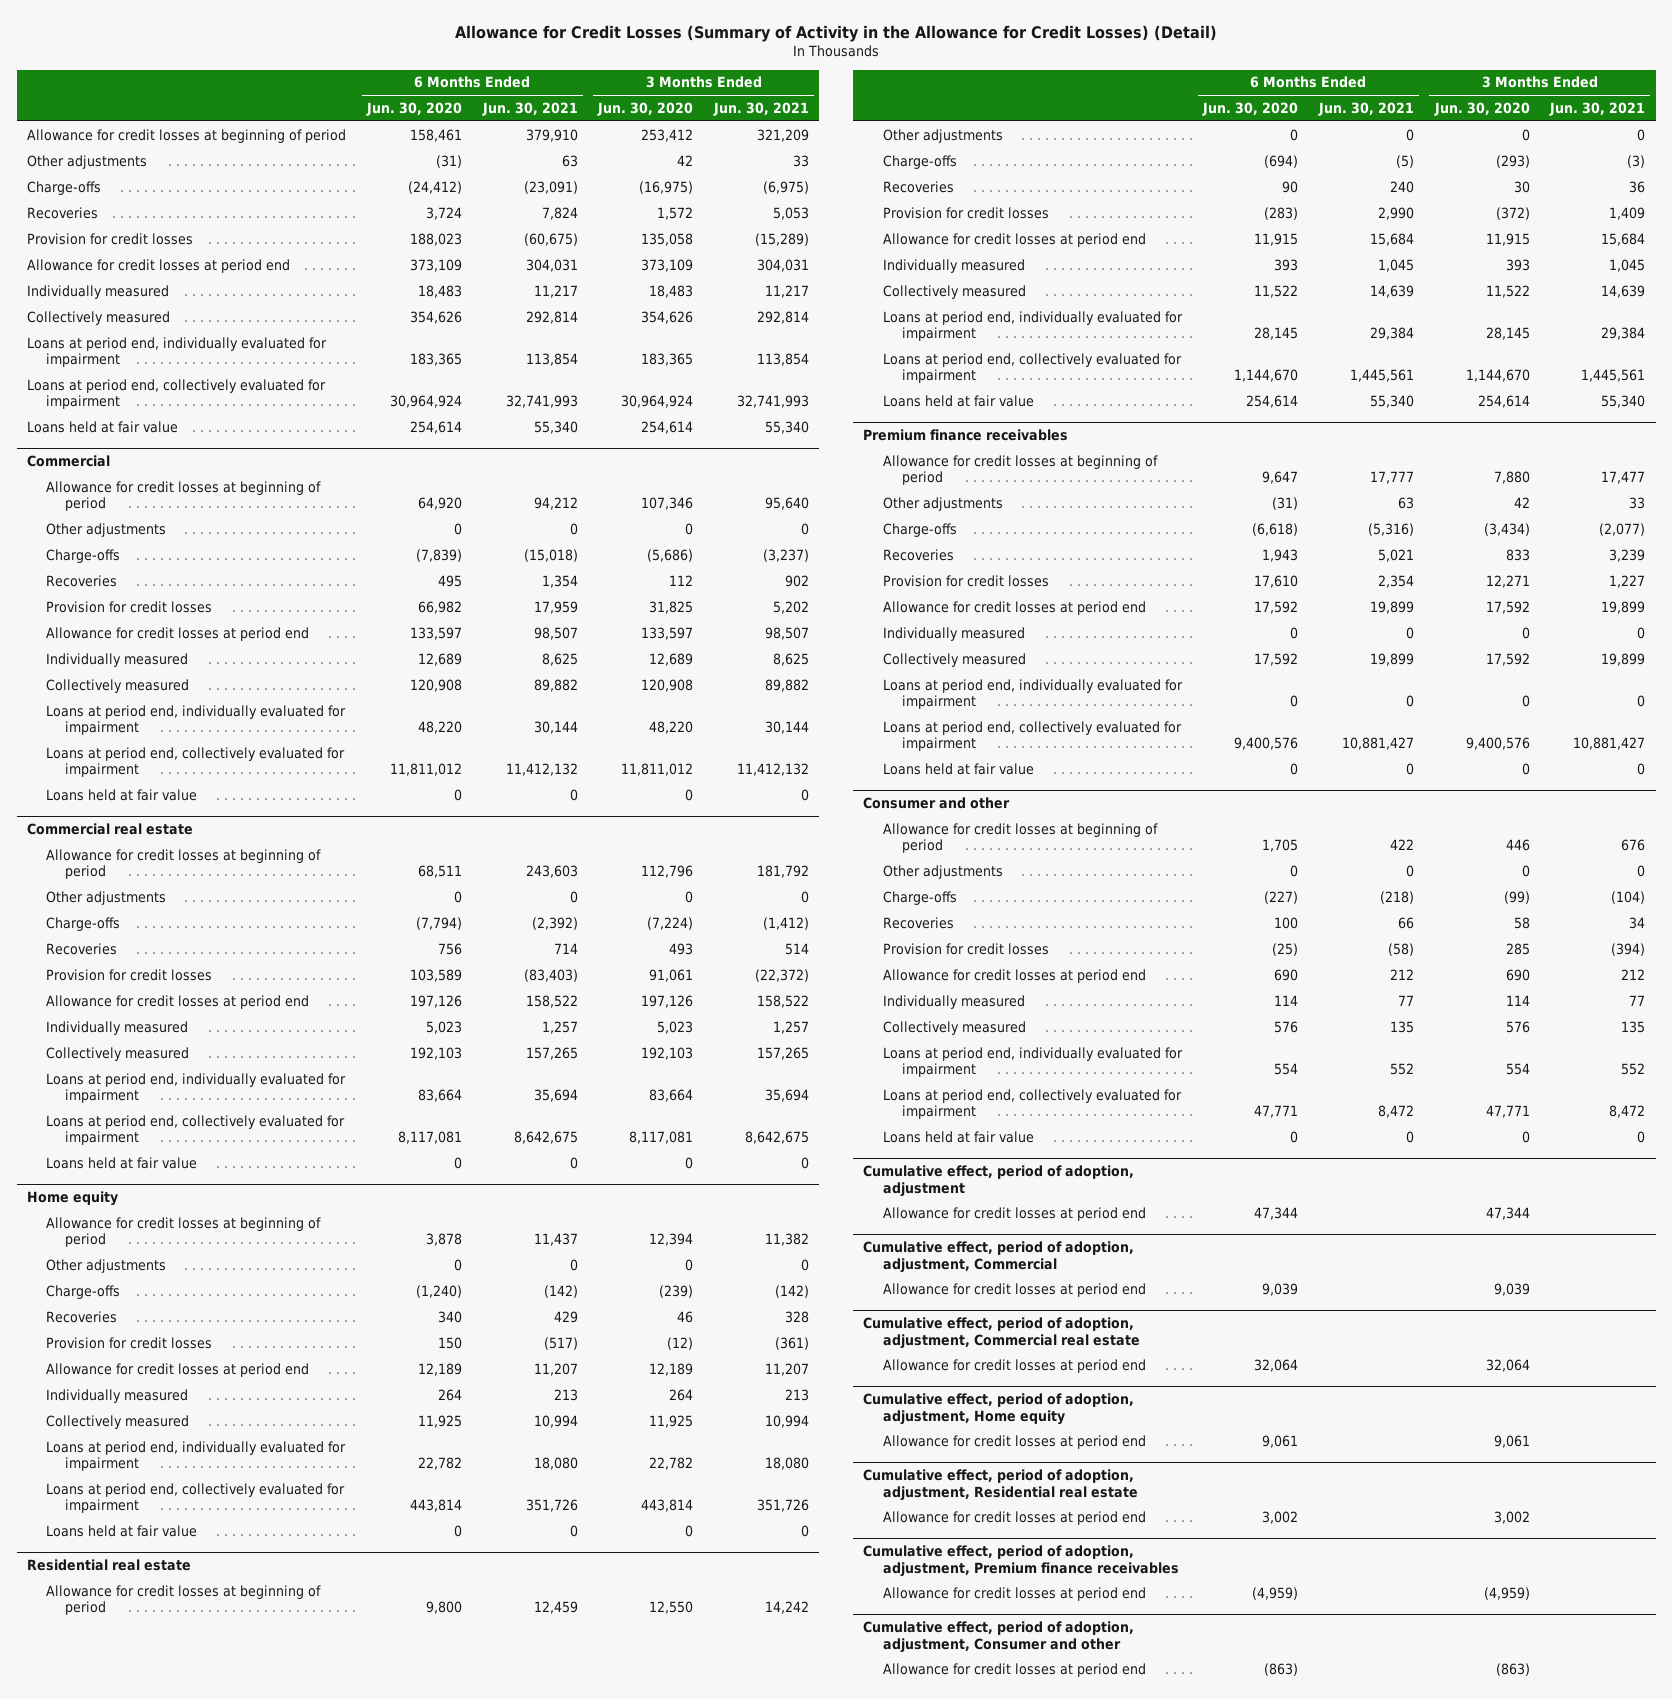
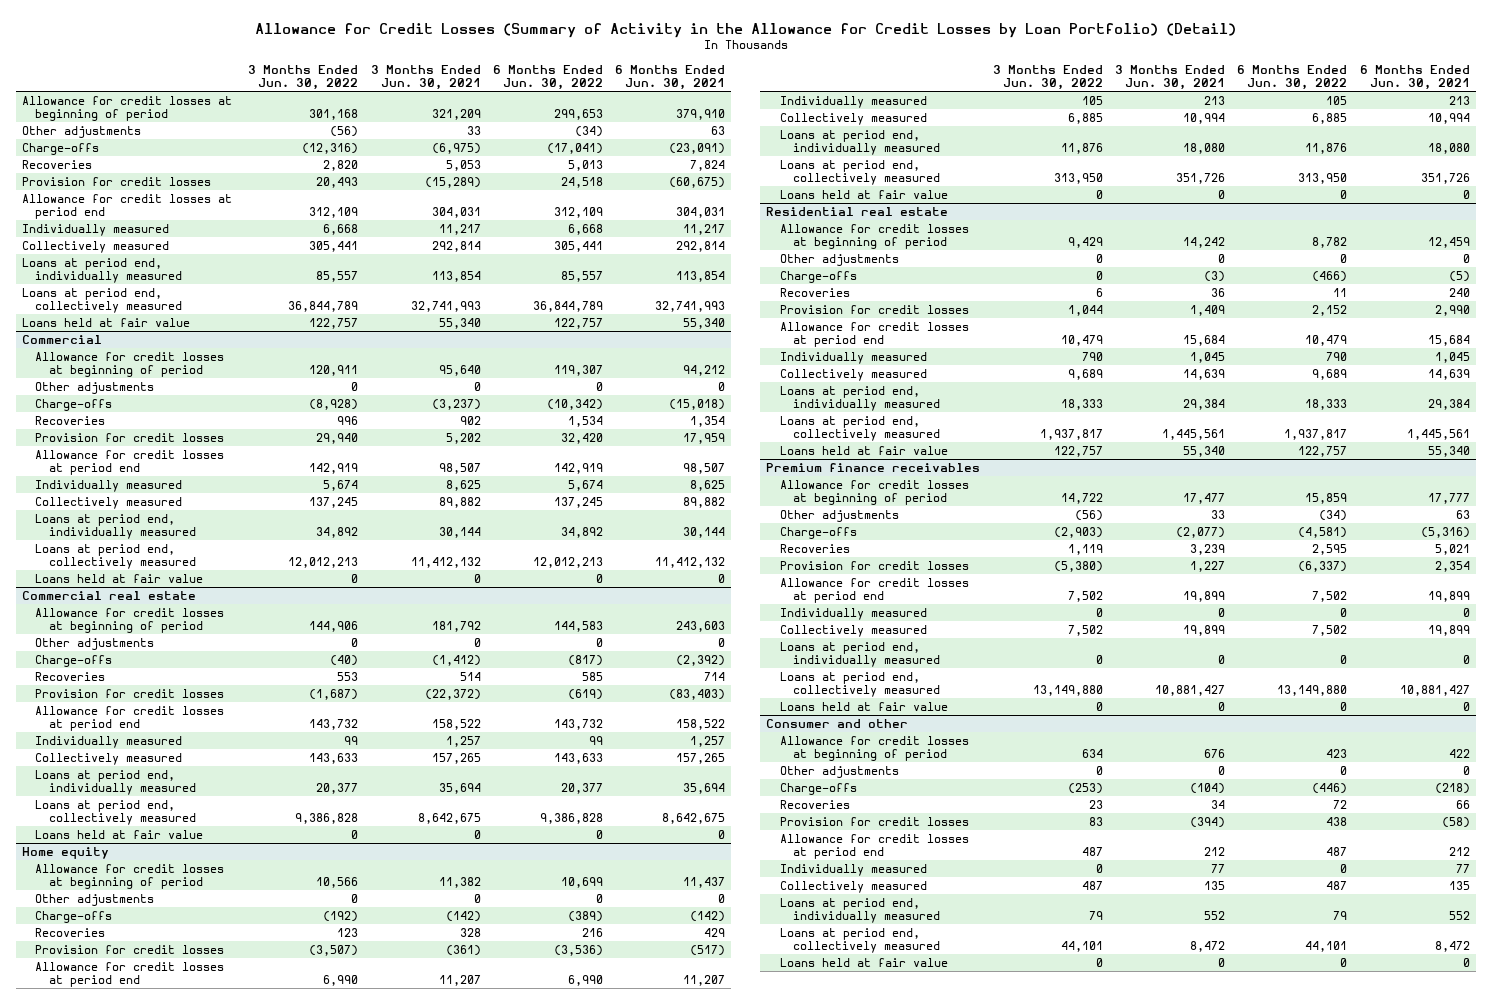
- Allowance for Credit Losses (Summary of Activity in the Allowance for Credit Losses) (Detail)
+ Allowance for Credit Losses (Summary of Activity in the Allowance for Credit Losses by Loan Portfolio) (Detail)
- | 6 Months Ended Jun. 30, 2020 | 6 Months Ended Jun. 30, 2021 | 3 Months Ended Jun. 30, 2020 | 3 Months Ended Jun. 30, 2021
+ | 3 Months Ended Jun. 30, 2022 | 3 Months Ended Jun. 30, 2021 | 6 Months Ended Jun. 30, 2022 | 6 Months Ended Jun. 30, 2021
- Loans at period end, individually evaluated for impairment | 183,365 | 113,854 | 183,365 | 113,854
- Loans at period end, collectively evaluated for impairment | 30,964,924 | 32,741,993 | 30,964,924 | 32,741,993
+ Loans at period end, individually measured | 85,557 | 113,854 | 85,557 | 113,854
+ Loans at period end, collectively measured | 36,844,789 | 32,741,993 | 36,844,789 | 32,741,993
@ Commercial
- Loans at period end, individually evaluated for impairment | 48,220 | 30,144 | 48,220 | 30,144
- Loans at period end, collectively evaluated for impairment | 11,811,012 | 11,412,132 | 11,811,012 | 11,412,132
+ Loans at period end, individually measured | 34,892 | 30,144 | 34,892 | 30,144
+ Loans at period end, collectively measured | 12,012,213 | 11,412,132 | 12,012,213 | 11,412,132
@ Commercial real estate
- Loans at period end, individually evaluated for impairment | 83,664 | 35,694 | 83,664 | 35,694
- Loans at period end, collectively evaluated for impairment | 8,117,081 | 8,642,675 | 8,117,081 | 8,642,675
+ Loans at period end, individually measured | 20,377 | 35,694 | 20,377 | 35,694
+ Loans at period end, collectively measured | 9,386,828 | 8,642,675 | 9,386,828 | 8,642,675
@ Home equity
- Loans at period end, individually evaluated for impairment | 22,782 | 18,080 | 22,782 | 18,080
- Loans at period end, collectively evaluated for impairment | 443,814 | 351,726 | 443,814 | 351,726
+ Loans at period end, individually measured | 11,876 | 18,080 | 11,876 | 18,080
+ Loans at period end, collectively measured | 313,950 | 351,726 | 313,950 | 351,726
@ Residential real estate
- Loans at period end, individually evaluated for impairment | 28,145 | 29,384 | 28,145 | 29,384
- Loans at period end, collectively evaluated for impairment | 1,144,670 | 1,445,561 | 1,144,670 | 1,445,561
+ Loans at period end, individually measured | 18,333 | 29,384 | 18,333 | 29,384
+ Loans at period end, collectively measured | 1,937,817 | 1,445,561 | 1,937,817 | 1,445,561
@ Premium finance receivables
- Loans at period end, individually evaluated for impairment | 0 | 0 | 0 | 0
- Loans at period end, collectively evaluated for impairment | 9,400,576 | 10,881,427 | 9,400,576 | 10,881,427
+ Loans at period end, individually measured | 0 | 0 | 0 | 0
+ Loans at period end, collectively measured | 13,149,880 | 10,881,427 | 13,149,880 | 10,881,427
@ Consumer and other
- Loans at period end, individually evaluated for impairment | 554 | 552 | 554 | 552
- Loans at period end, collectively evaluated for impairment | 47,771 | 8,472 | 47,771 | 8,472
+ Loans at period end, individually measured | 79 | 552 | 79 | 552
+ Loans at period end, collectively measured | 44,101 | 8,472 | 44,101 | 8,472
- Cumulative effect, period of adoption, adjustment
- Allowance for credit losses at period end | 47,344 | | 47,344 |
- Cumulative effect, period of adoption, adjustment, Commercial
- Allowance for credit losses at period end | 9,039 | | 9,039 |
- Cumulative effect, period of adoption, adjustment, Commercial real estate
- Allowance for credit losses at period end | 32,064 | | 32,064 |
- Cumulative effect, period of adoption, adjustment, Home equity
- Allowance for credit losses at period end | 9,061 | | 9,061 |
- Cumulative effect, period of adoption, adjustment, Residential real estate
- Allowance for credit losses at period end | 3,002 | | 3,002 |
- Cumulative effect, period of adoption, adjustment, Premium finance receivables
- Allowance for credit losses at period end | (4,959) | | (4,959) |
- Cumulative effect, period of adoption, adjustment, Consumer and other
- Allowance for credit losses at period end | (863) | | (863) |

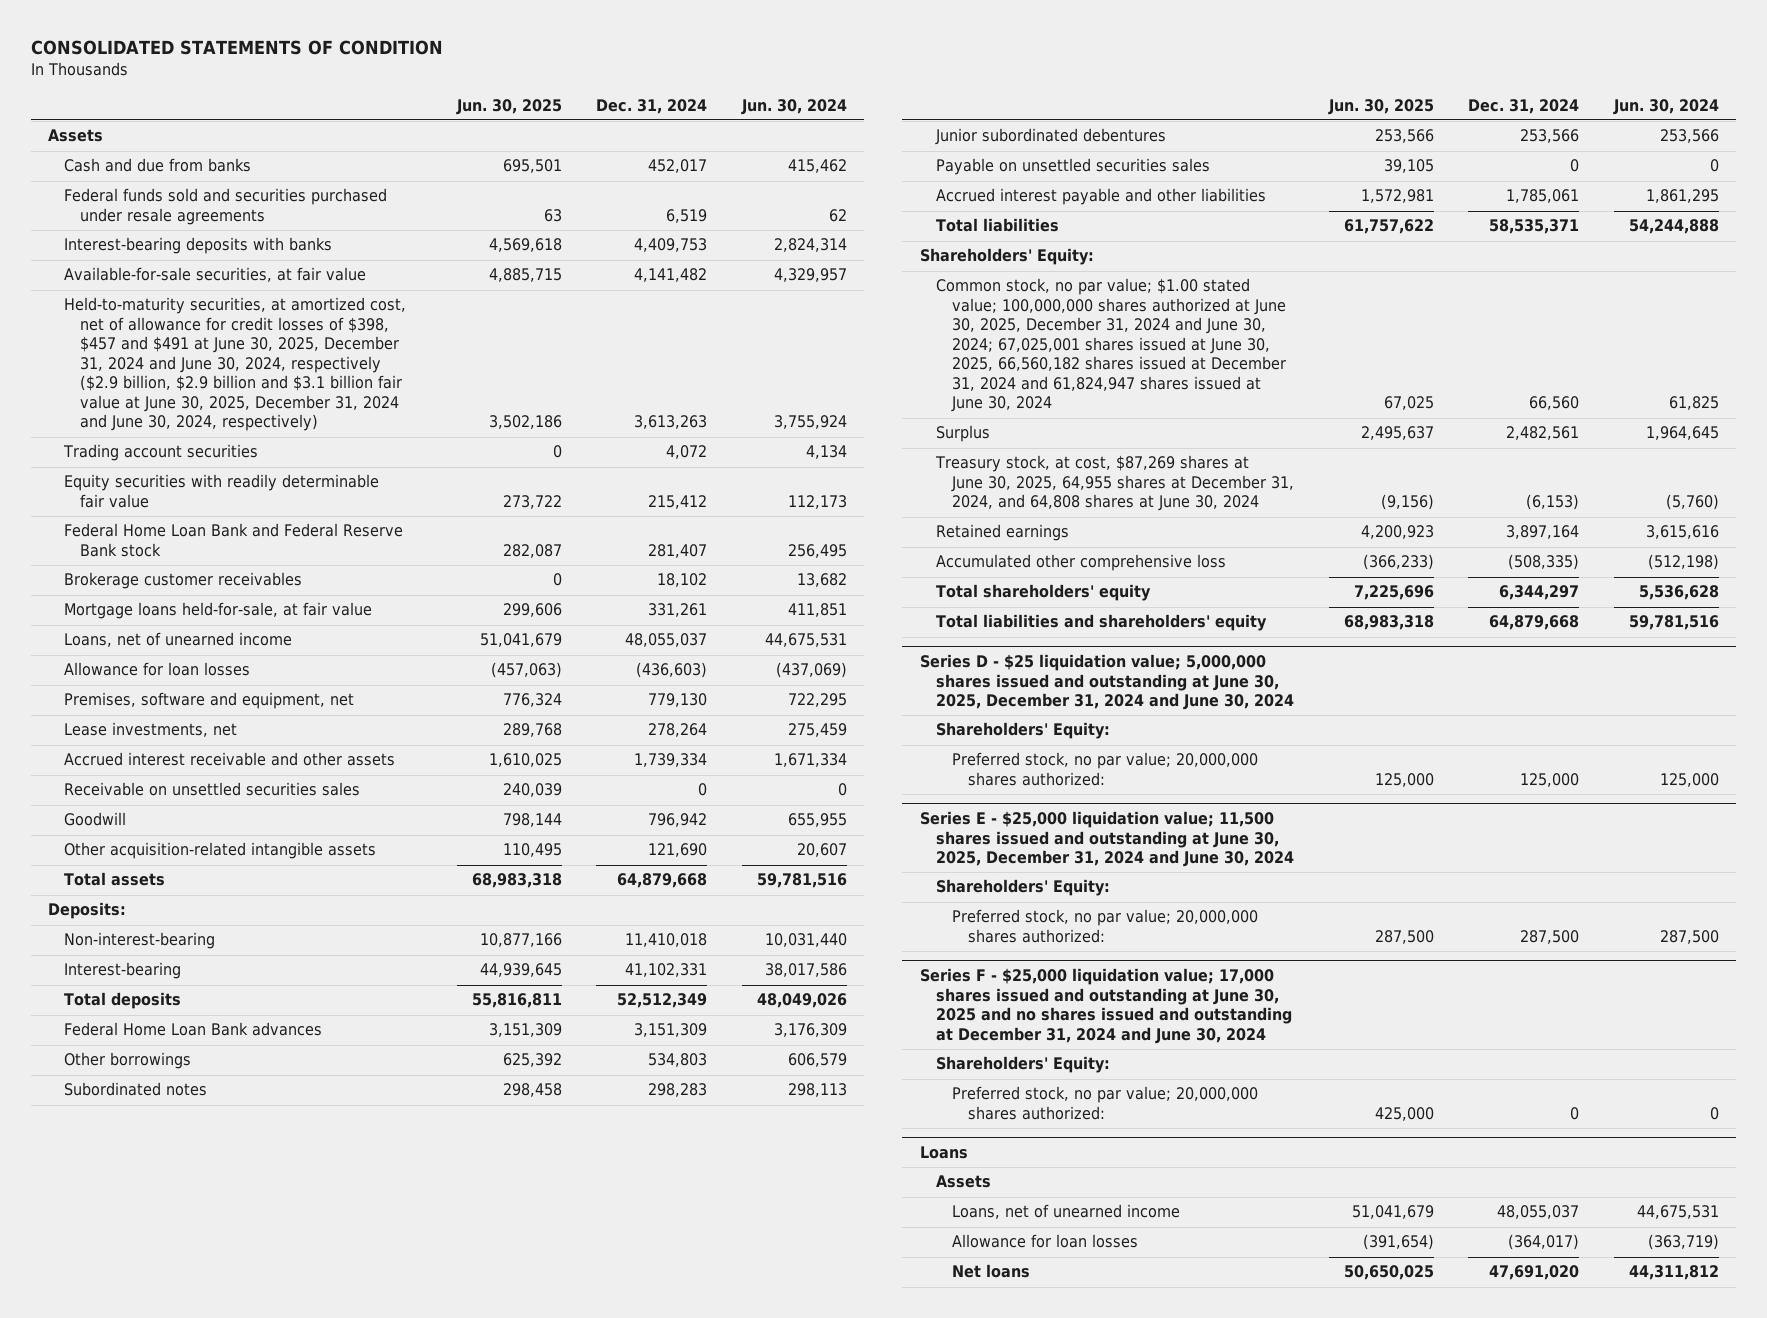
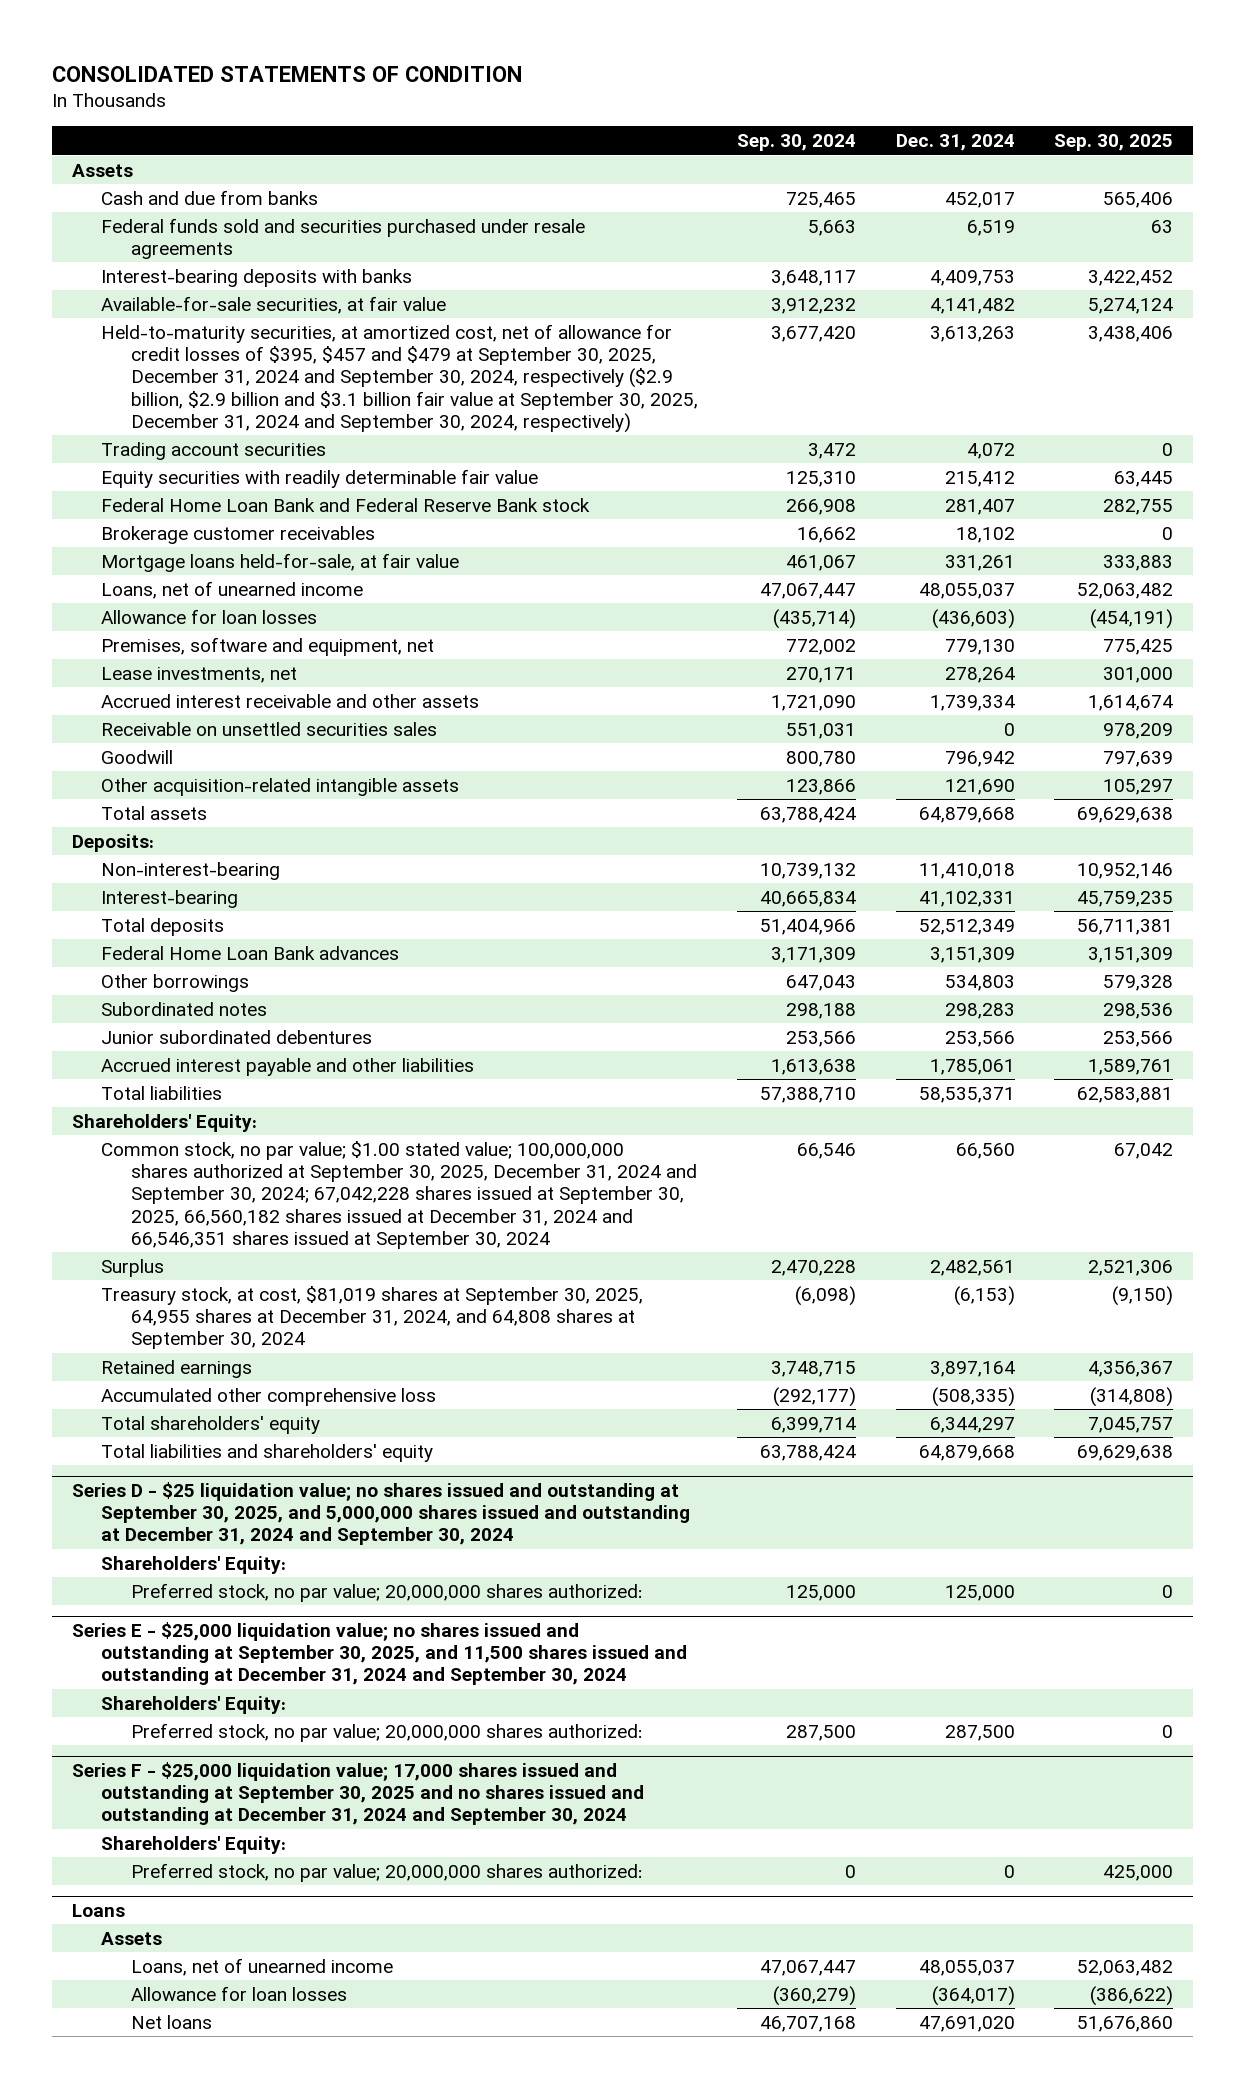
- | Jun. 30, 2025 | Dec. 31, 2024 | Jun. 30, 2024
+ | Sep. 30, 2024 | Dec. 31, 2024 | Sep. 30, 2025
- Held-to-maturity securities, at amortized cost, net of allowance for credit losses of $398, $457 and $491 at June 30, 2025, December 31, 2024 and June 30, 2024, respectively ($2.9 billion, $2.9 billion and $3.1 billion fair value at June 30, 2025, December 31, 2024 and June 30, 2024, respectively) | 3,502,186 | 3,613,263 | 3,755,924
+ Held-to-maturity securities, at amortized cost, net of allowance for credit losses of $395, $457 and $479 at September 30, 2025, December 31, 2024 and September 30, 2024, respectively ($2.9 billion, $2.9 billion and $3.1 billion fair value at September 30, 2025, December 31, 2024 and September 30, 2024, respectively) | 3,677,420 | 3,613,263 | 3,438,406
- Payable on unsettled securities sales | 39,105 | 0 | 0
- Common stock, no par value; $1.00 stated value; 100,000,000 shares authorized at June 30, 2025, December 31, 2024 and June 30, 2024; 67,025,001 shares issued at June 30, 2025, 66,560,182 shares issued at December 31, 2024 and 61,824,947 shares issued at June 30, 2024 | 67,025 | 66,560 | 61,825
+ Common stock, no par value; $1.00 stated value; 100,000,000 shares authorized at September 30, 2025, December 31, 2024 and September 30, 2024; 67,042,228 shares issued at September 30, 2025, 66,560,182 shares issued at December 31, 2024 and 66,546,351 shares issued at September 30, 2024 | 66,546 | 66,560 | 67,042
- Treasury stock, at cost, $87,269 shares at June 30, 2025, 64,955 shares at December 31, 2024, and 64,808 shares at June 30, 2024 | (9,156) | (6,153) | (5,760)
+ Treasury stock, at cost, $81,019 shares at September 30, 2025, 64,955 shares at December 31, 2024, and 64,808 shares at September 30, 2024 | (6,098) | (6,153) | (9,150)
- Series D - $25 liquidation value; 5,000,000 shares issued and outstanding at June 30, 2025, December 31, 2024 and June 30, 2024
+ Series D - $25 liquidation value; no shares issued and outstanding at September 30, 2025, and 5,000,000 shares issued and outstanding at December 31, 2024 and September 30, 2024
- Series E - $25,000 liquidation value; 11,500 shares issued and outstanding at June 30, 2025, December 31, 2024 and June 30, 2024
+ Series E - $25,000 liquidation value; no shares issued and outstanding at September 30, 2025, and 11,500 shares issued and outstanding at December 31, 2024 and September 30, 2024
- Series F - $25,000 liquidation value; 17,000 shares issued and outstanding at June 30, 2025 and no shares issued and outstanding at December 31, 2024 and June 30, 2024
+ Series F - $25,000 liquidation value; 17,000 shares issued and outstanding at September 30, 2025 and no shares issued and outstanding at December 31, 2024 and September 30, 2024

